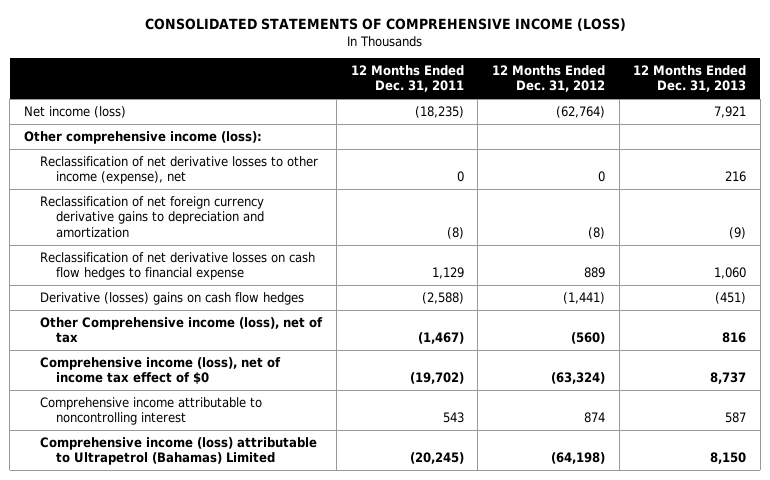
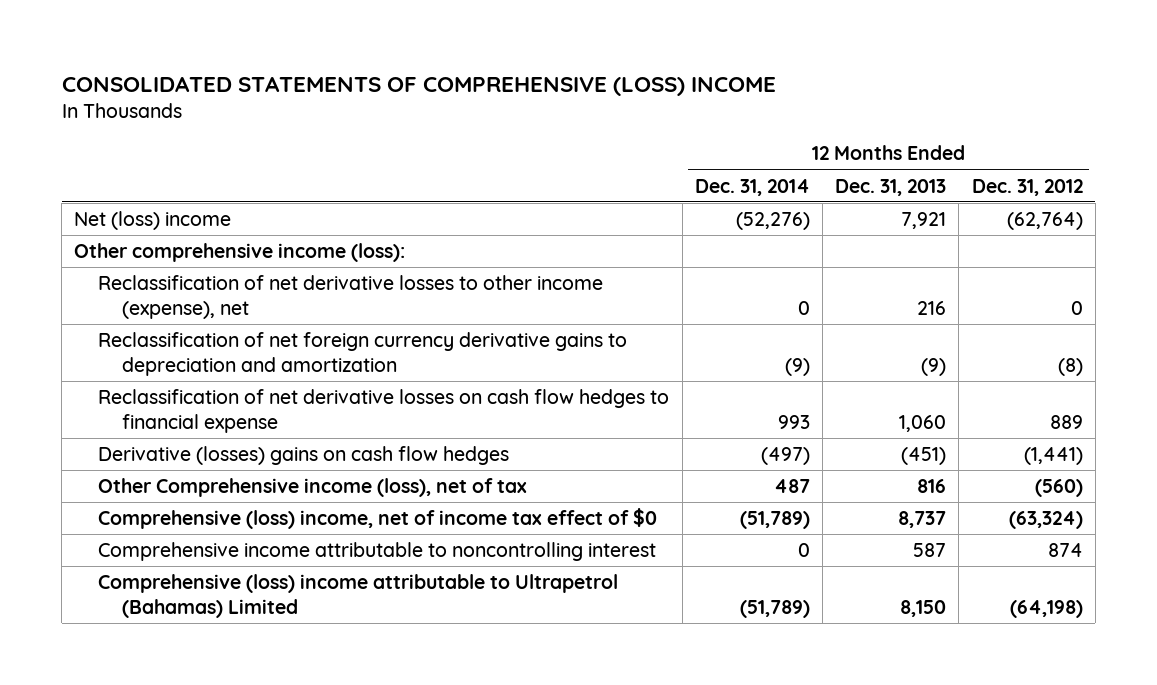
- CONSOLIDATED STATEMENTS OF COMPREHENSIVE INCOME (LOSS)
+ CONSOLIDATED STATEMENTS OF COMPREHENSIVE (LOSS) INCOME
- | 12 Months Ended Dec. 31, 2011 | 12 Months Ended Dec. 31, 2012 | 12 Months Ended Dec. 31, 2013
+ | 12 Months Ended Dec. 31, 2014 | 12 Months Ended Dec. 31, 2013 | 12 Months Ended Dec. 31, 2012
- Net income (loss) | (18,235) | (62,764) | 7,921
+ Net (loss) income | (52,276) | 7,921 | (62,764)
- Comprehensive income (loss), net of income tax effect of $0 | (19,702) | (63,324) | 8,737
+ Comprehensive (loss) income, net of income tax effect of $0 | (51,789) | 8,737 | (63,324)
- Comprehensive income (loss) attributable to Ultrapetrol (Bahamas) Limited | (20,245) | (64,198) | 8,150
+ Comprehensive (loss) income attributable to Ultrapetrol (Bahamas) Limited | (51,789) | 8,150 | (64,198)

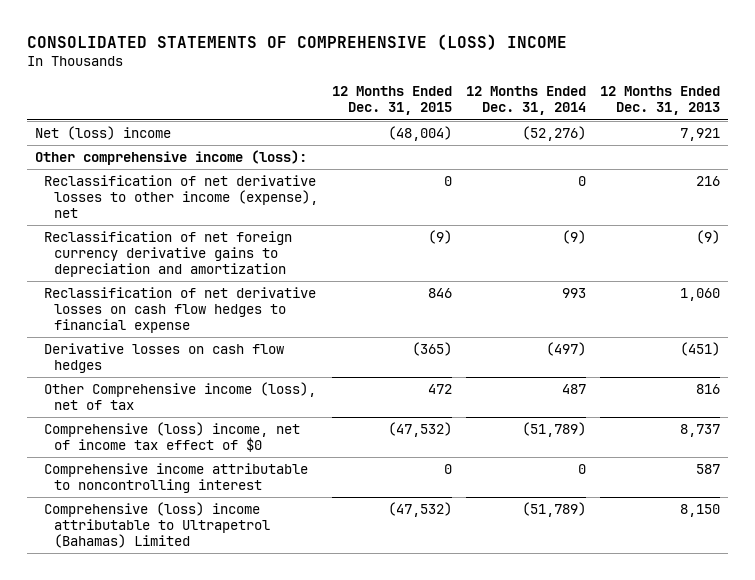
- | 12 Months Ended Dec. 31, 2014 | 12 Months Ended Dec. 31, 2013 | 12 Months Ended Dec. 31, 2012
+ | 12 Months Ended Dec. 31, 2015 | 12 Months Ended Dec. 31, 2014 | 12 Months Ended Dec. 31, 2013
- Derivative (losses) gains on cash flow hedges | (497) | (451) | (1,441)
+ Derivative losses on cash flow hedges | (365) | (497) | (451)

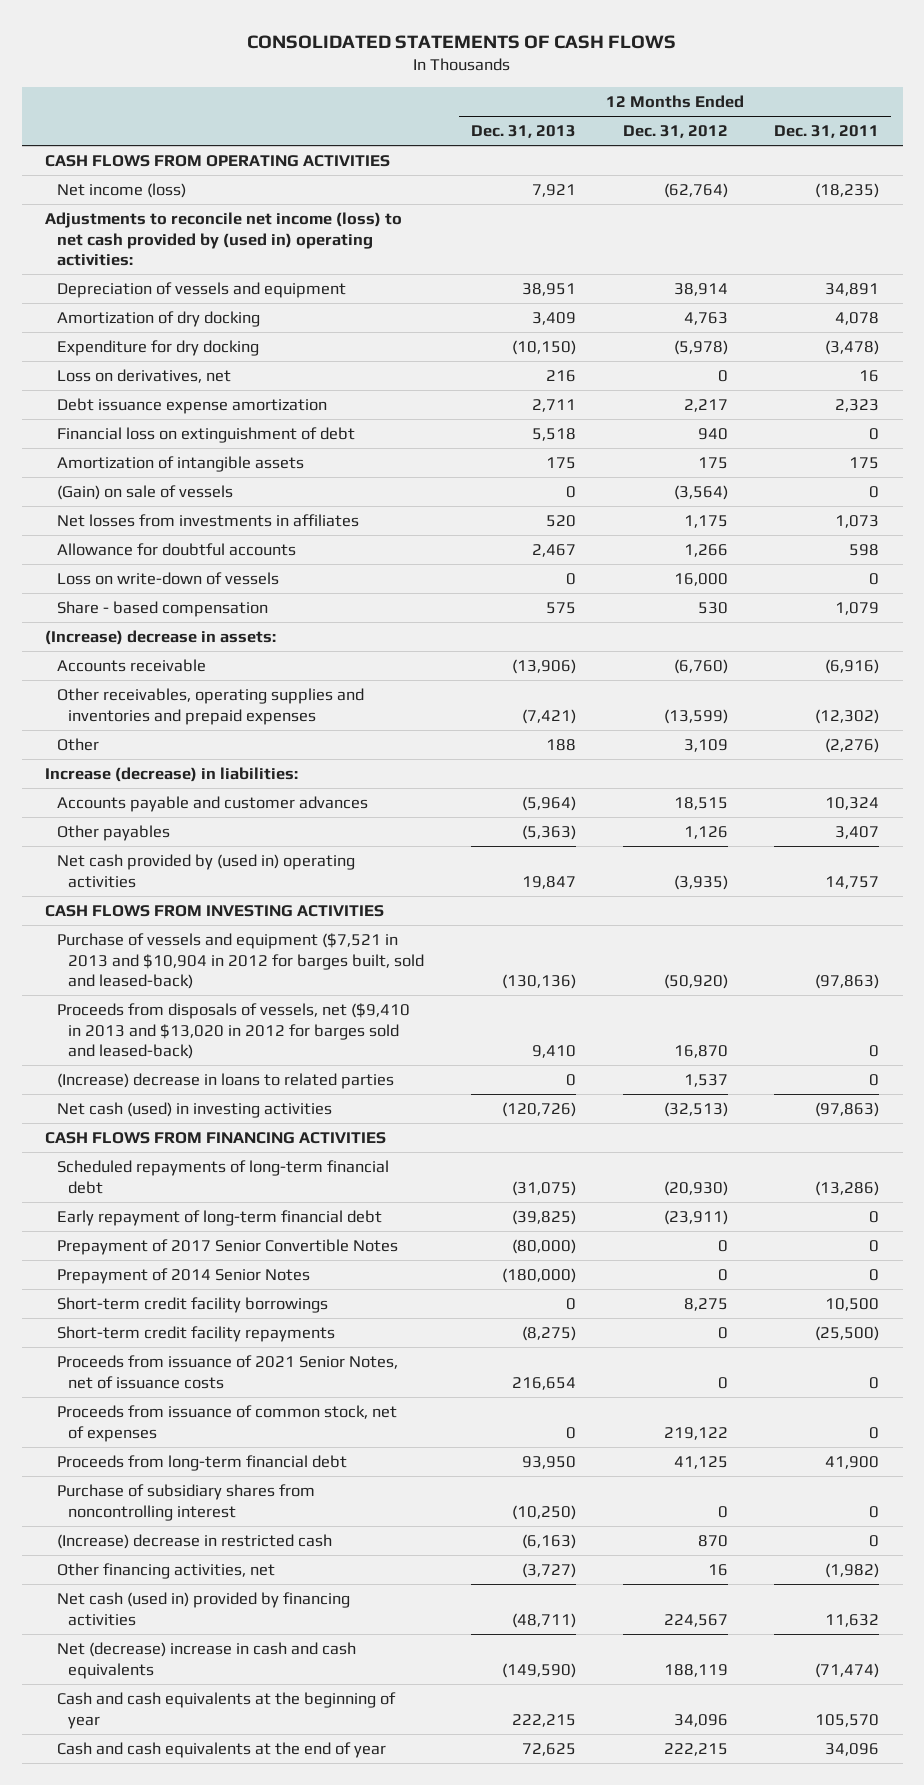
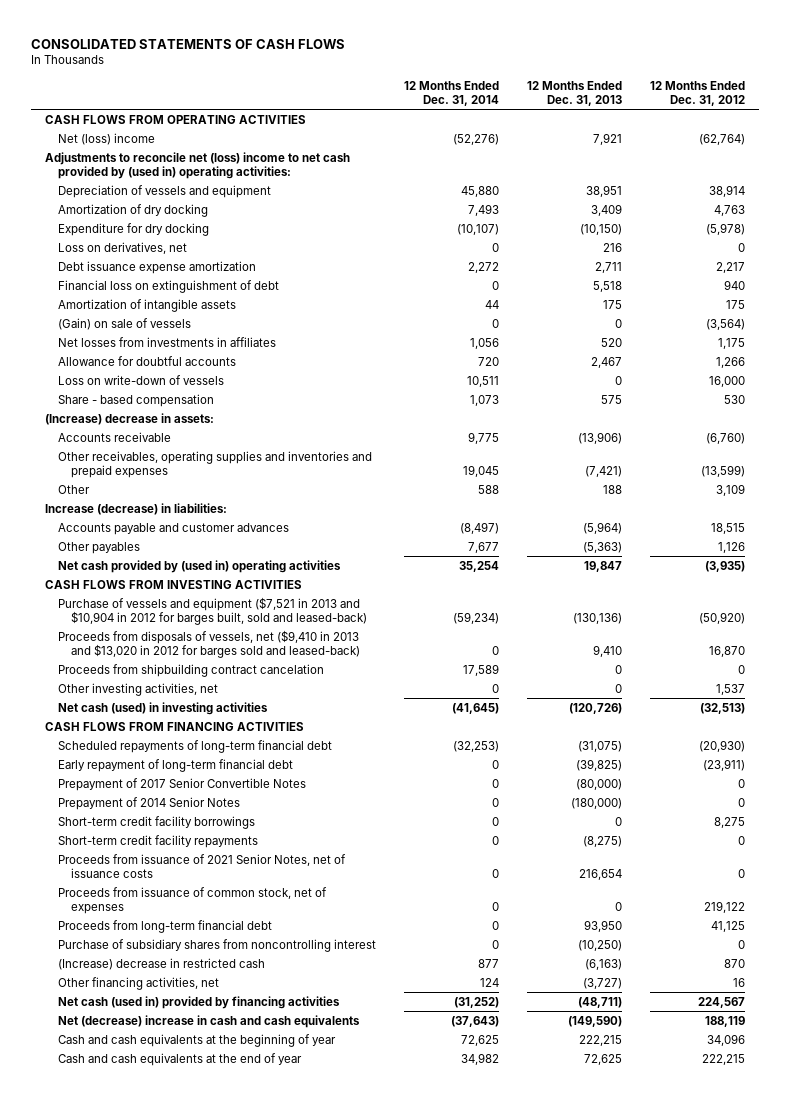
- | 12 Months Ended Dec. 31, 2013 | 12 Months Ended Dec. 31, 2012 | 12 Months Ended Dec. 31, 2011
+ | 12 Months Ended Dec. 31, 2014 | 12 Months Ended Dec. 31, 2013 | 12 Months Ended Dec. 31, 2012
- Net income (loss) | 7,921 | (62,764) | (18,235)
- Adjustments to reconcile net income (loss) to net cash provided by (used in) operating activities:
+ Net (loss) income | (52,276) | 7,921 | (62,764)
+ Adjustments to reconcile net (loss) income to net cash provided by (used in) operating activities:
- (Increase) decrease in loans to related parties | 0 | 1,537 | 0
+ Proceeds from shipbuilding contract cancelation | 17,589 | 0 | 0
+ Other investing activities, net | 0 | 0 | 1,537

